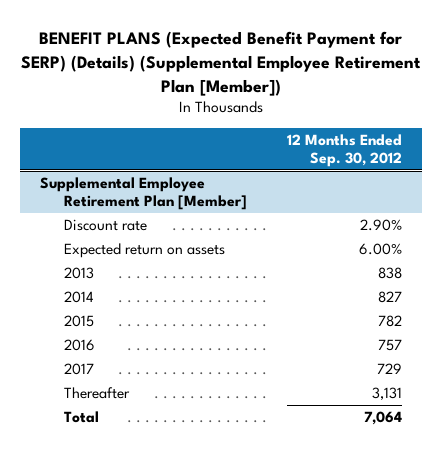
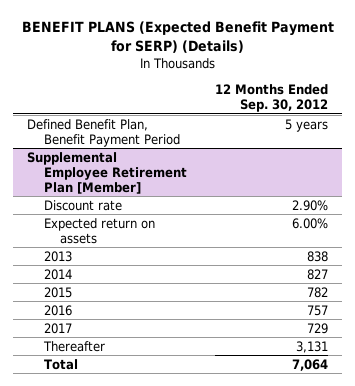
- BENEFIT PLANS (Expected Benefit Payment for SERP) (Details) (Supplemental Employee Retirement Plan [Member])
+ BENEFIT PLANS (Expected Benefit Payment for SERP) (Details)
+ Defined Benefit Plan, Benefit Payment Period | 5 years

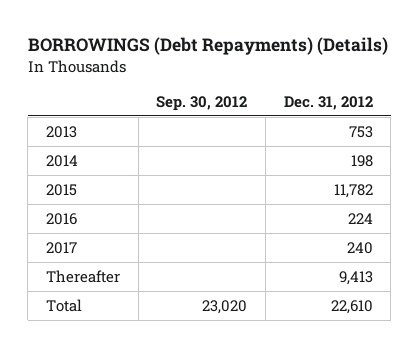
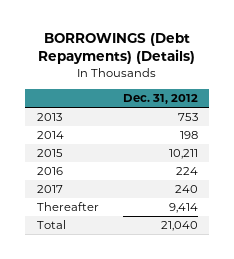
- | Sep. 30, 2012 | Dec. 31, 2012
+ | Dec. 31, 2012
- 2015 | | 11,782
+ 2015 | 10,211
- Thereafter | | 9,413
- Total | 23,020 | 22,610
+ Thereafter | 9,414
+ Total | 21,040

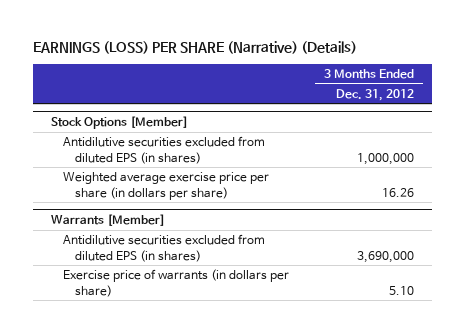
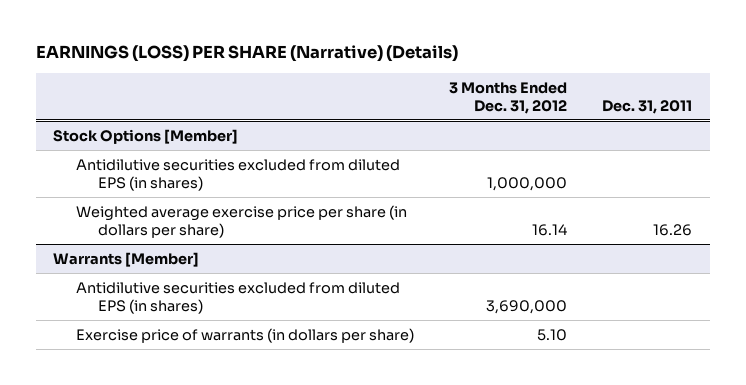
- | 3 Months Ended Dec. 31, 2012
+ | 3 Months Ended Dec. 31, 2012 | Dec. 31, 2011
@ Stock Options [Member]
- Weighted average exercise price per share (in dollars per share) | 16.26
+ Weighted average exercise price per share (in dollars per share) | 16.14 | 16.26

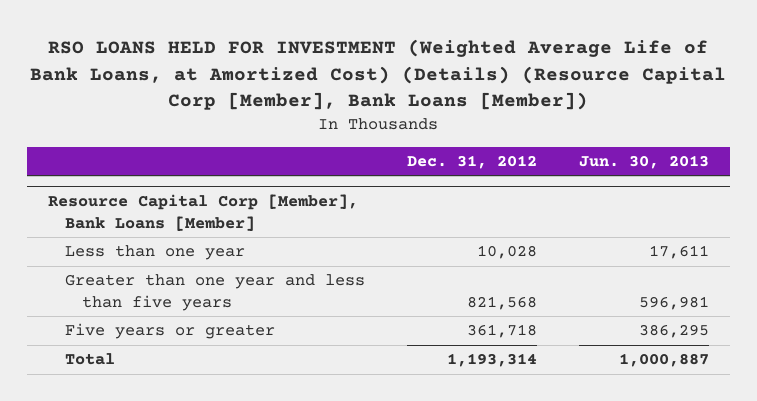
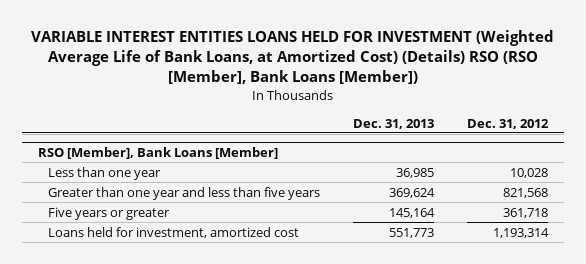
- RSO LOANS HELD FOR INVESTMENT (Weighted Average Life of Bank Loans, at Amortized Cost) (Details) (Resource Capital Corp [Member], Bank Loans [Member])
+ VARIABLE INTEREST ENTITIES LOANS HELD FOR INVESTMENT (Weighted Average Life of Bank Loans, at Amortized Cost) (Details) RSO (RSO [Member], Bank Loans [Member])
- | Dec. 31, 2012 | Jun. 30, 2013
+ | Dec. 31, 2013 | Dec. 31, 2012
- Resource Capital Corp [Member], Bank Loans [Member]
+ RSO [Member], Bank Loans [Member]
- Total | 1,193,314 | 1,000,887
+ Loans held for investment, amortized cost | 551,773 | 1,193,314

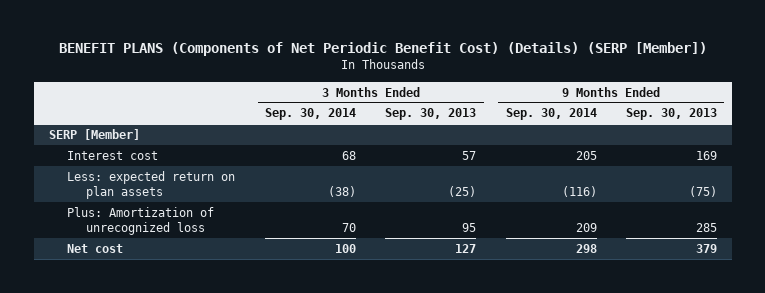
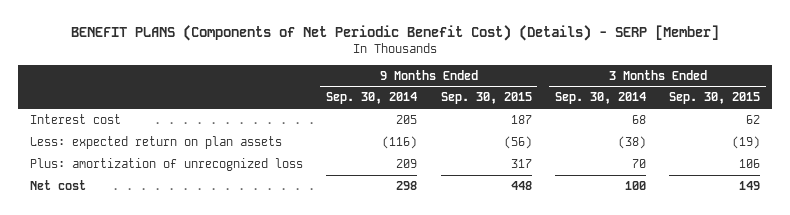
- BENEFIT PLANS (Components of Net Periodic Benefit Cost) (Details) (SERP [Member])
+ BENEFIT PLANS (Components of Net Periodic Benefit Cost) (Details) - SERP [Member]
- | 3 Months Ended Sep. 30, 2014 | 3 Months Ended Sep. 30, 2013 | 9 Months Ended Sep. 30, 2014 | 9 Months Ended Sep. 30, 2013
+ | 9 Months Ended Sep. 30, 2014 | 9 Months Ended Sep. 30, 2015 | 3 Months Ended Sep. 30, 2014 | 3 Months Ended Sep. 30, 2015
- SERP [Member]
- Plus: Amortization of unrecognized loss | 70 | 95 | 209 | 285
+ Plus: amortization of unrecognized loss | 209 | 317 | 70 | 106

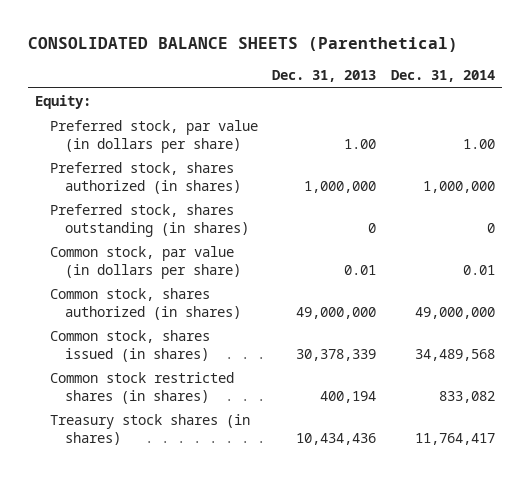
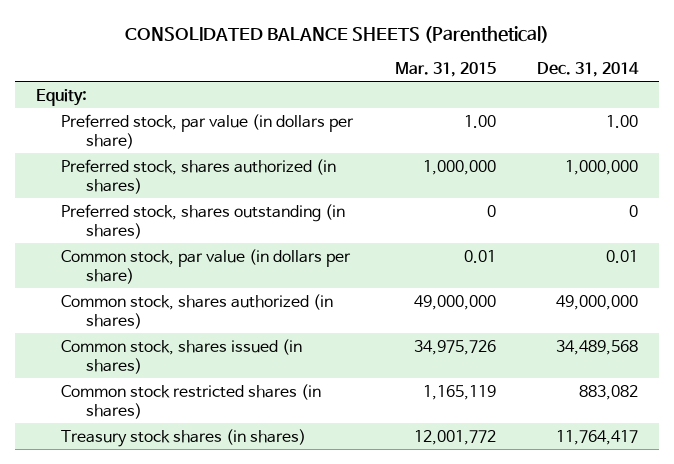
- | Dec. 31, 2013 | Dec. 31, 2014
+ | Mar. 31, 2015 | Dec. 31, 2014
- Common stock restricted shares (in shares) | 400,194 | 833,082
+ Common stock restricted shares (in shares) | 1,165,119 | 883,082

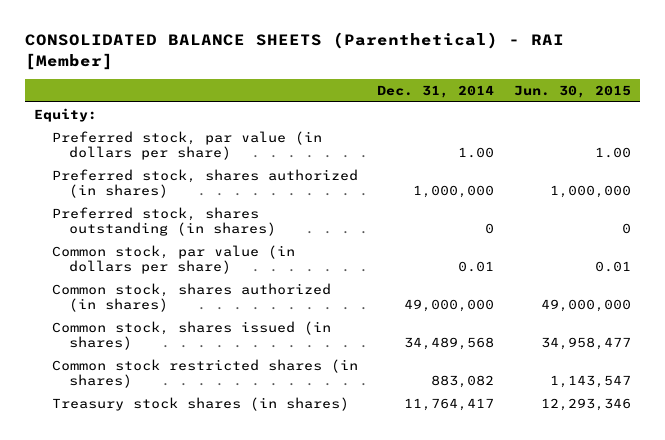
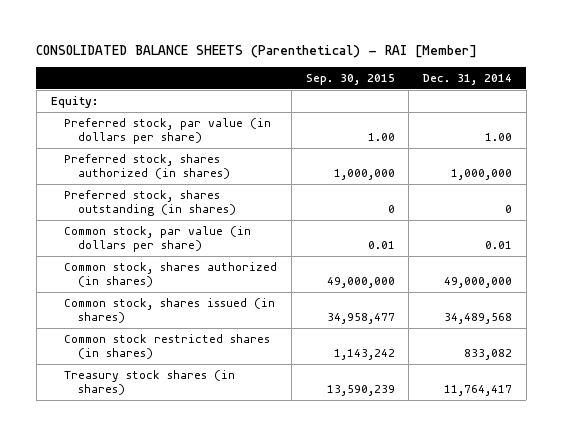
- | Dec. 31, 2014 | Jun. 30, 2015
+ | Sep. 30, 2015 | Dec. 31, 2014
- Common stock restricted shares (in shares) | 883,082 | 1,143,547
+ Common stock restricted shares (in shares) | 1,143,242 | 833,082

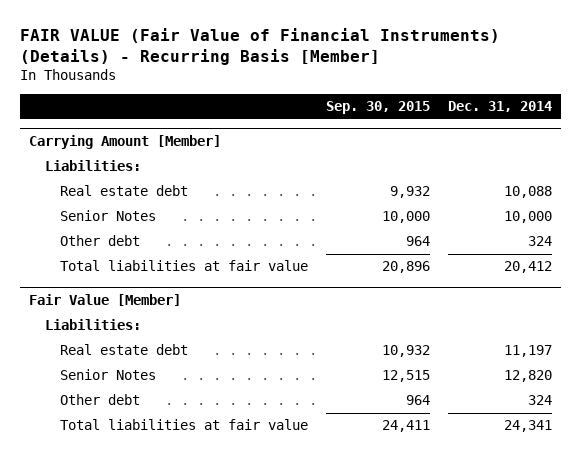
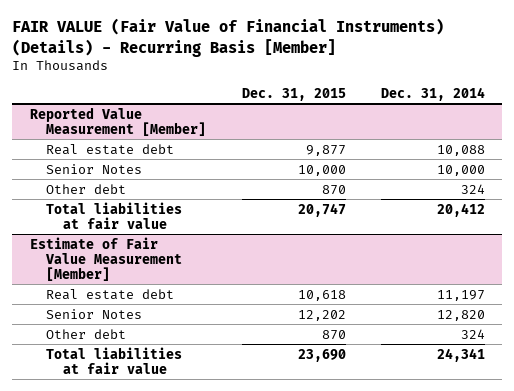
- | Sep. 30, 2015 | Dec. 31, 2014
+ | Dec. 31, 2015 | Dec. 31, 2014
- Carrying Amount [Member]
- Liabilities:
+ Reported Value Measurement [Member]
- Fair Value [Member]
- Liabilities:
+ Estimate of Fair Value Measurement [Member]

